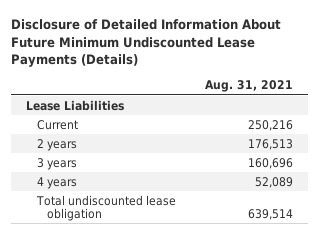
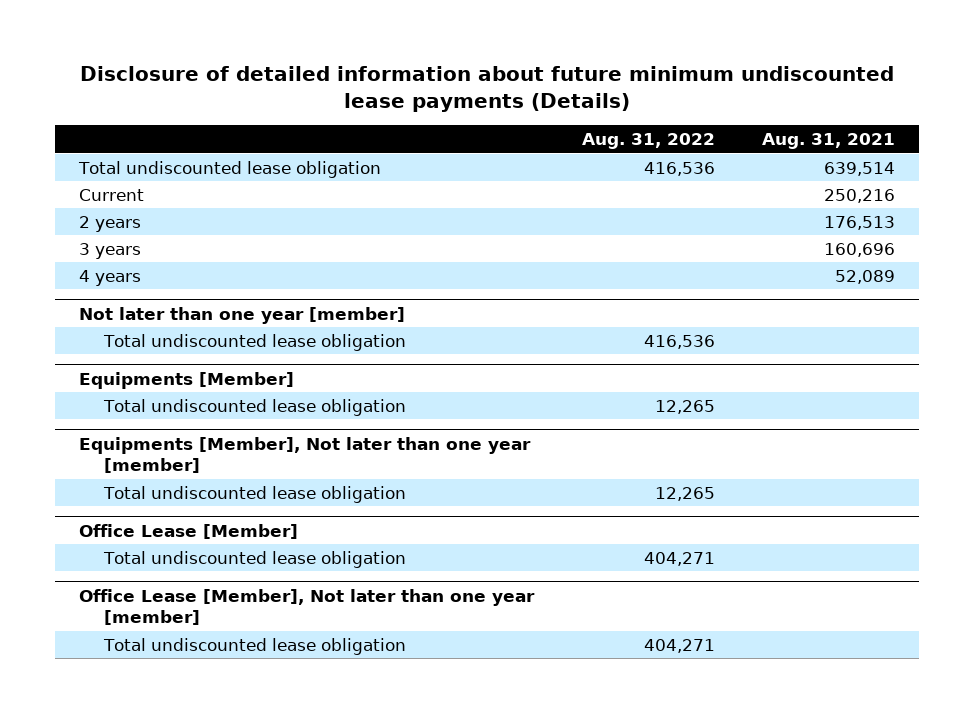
- Disclosure of Detailed Information About Future Minimum Undiscounted Lease Payments (Details)
+ Disclosure of detailed information about future minimum undiscounted lease payments (Details)
- | Aug. 31, 2021
+ | Aug. 31, 2022 | Aug. 31, 2021
- Lease Liabilities
moved up: Total undiscounted lease obligation | 416,536 | 639,514
+ Not later than one year [member]
+ Total undiscounted lease obligation | 416,536 |
+ Equipments [Member]
+ Total undiscounted lease obligation | 12,265 |
+ Equipments [Member], Not later than one year [member]
+ Total undiscounted lease obligation | 12,265 |
+ Office Lease [Member]
+ Total undiscounted lease obligation | 404,271 |
+ Office Lease [Member], Not later than one year [member]
+ Total undiscounted lease obligation | 404,271 |

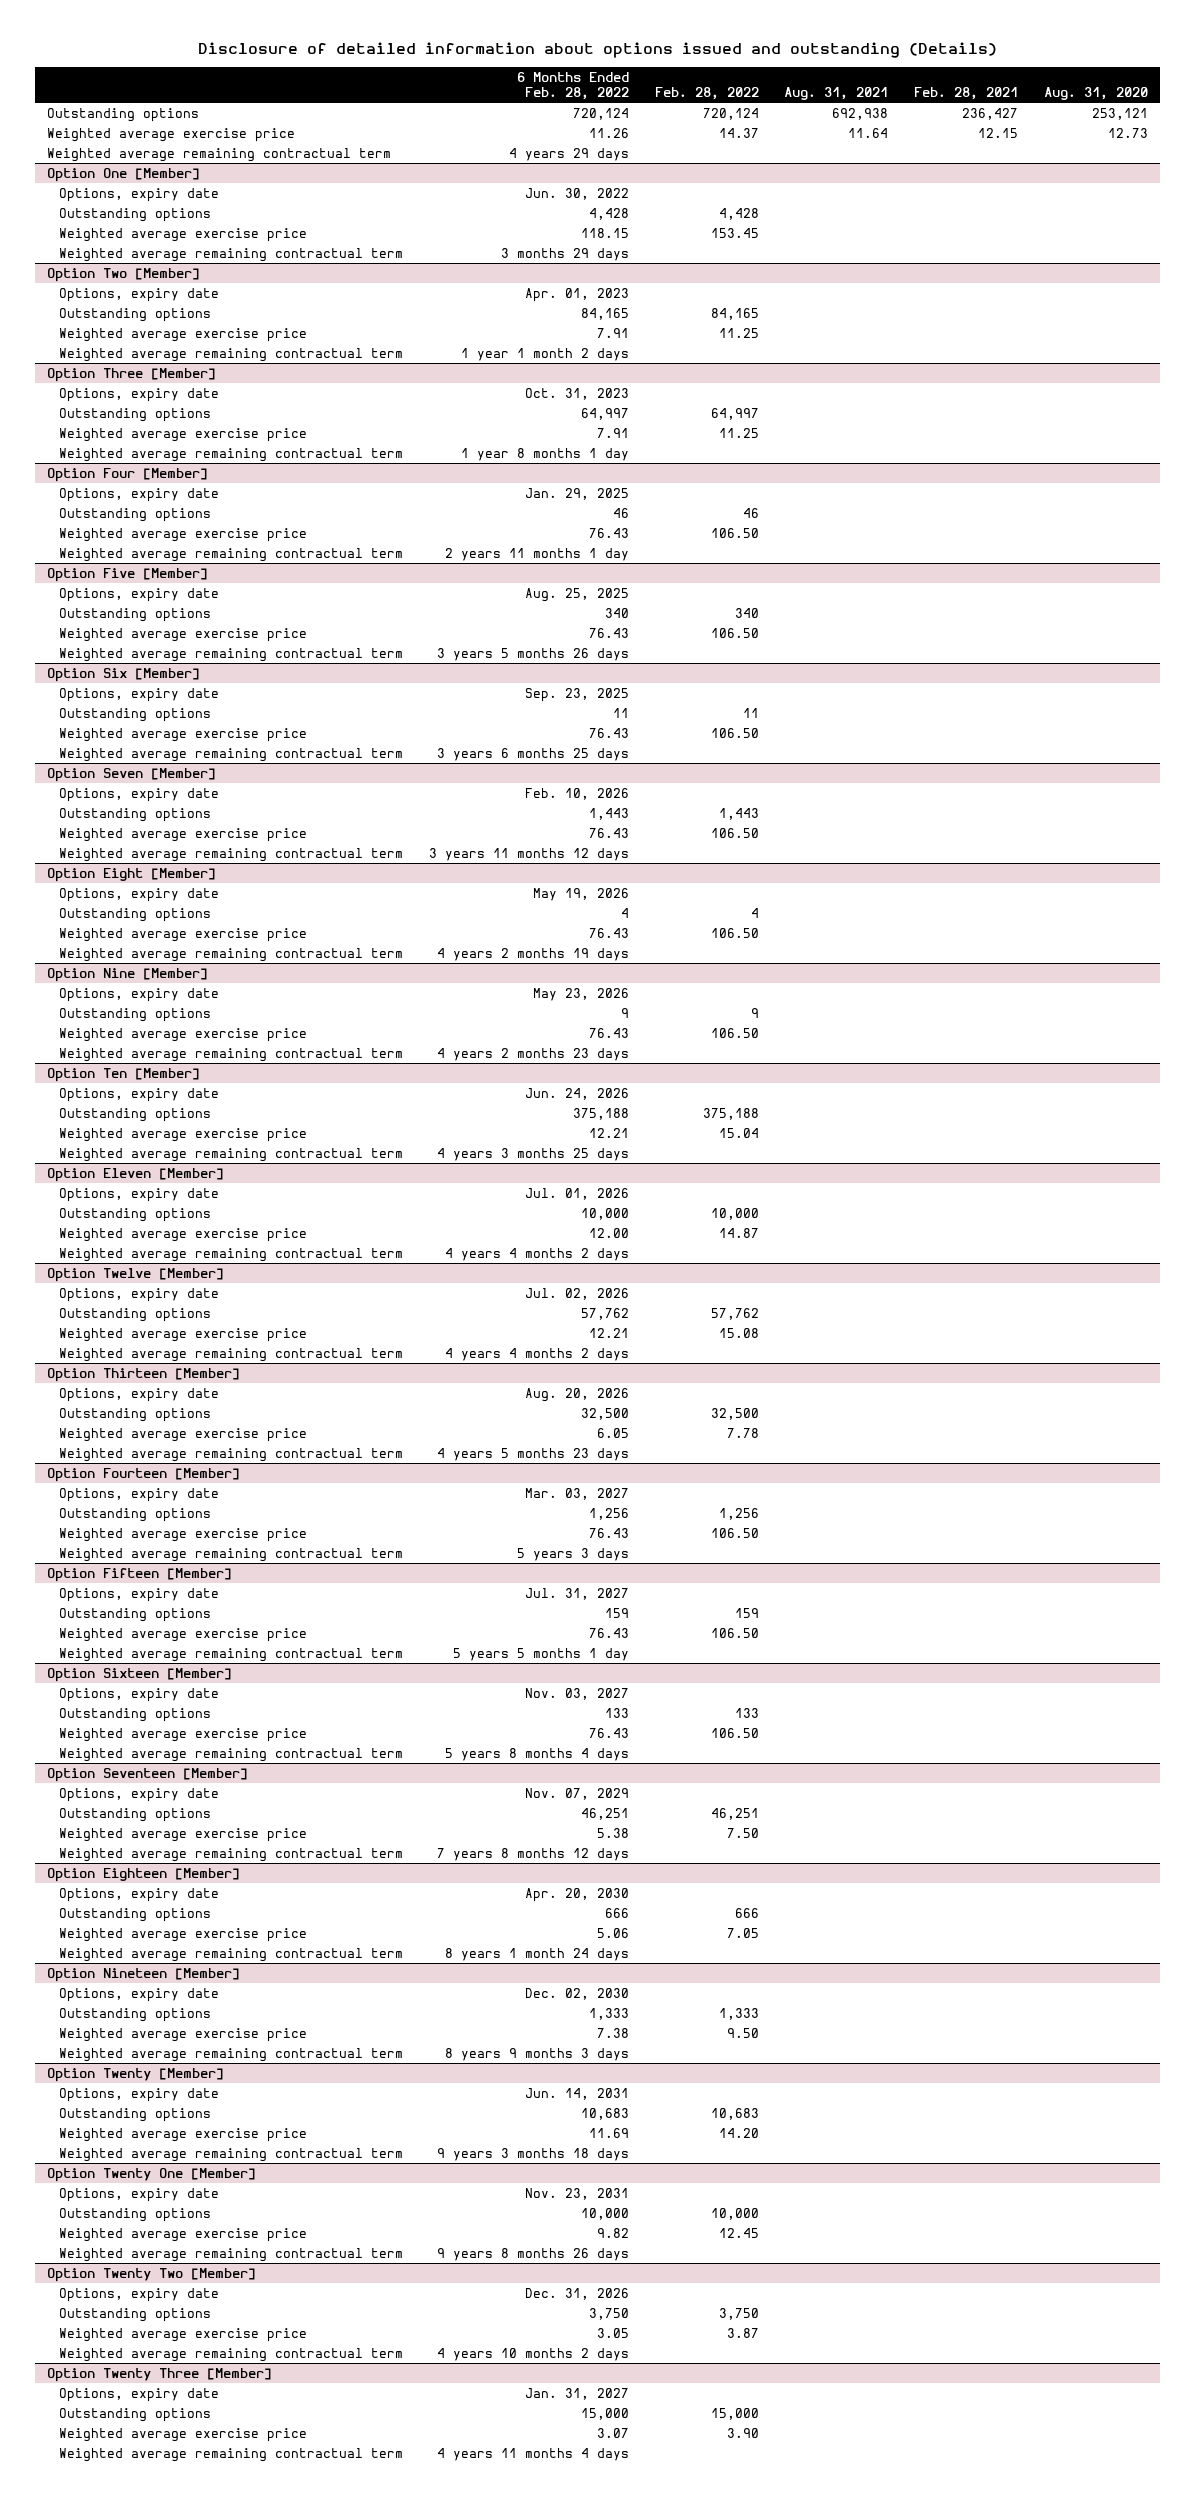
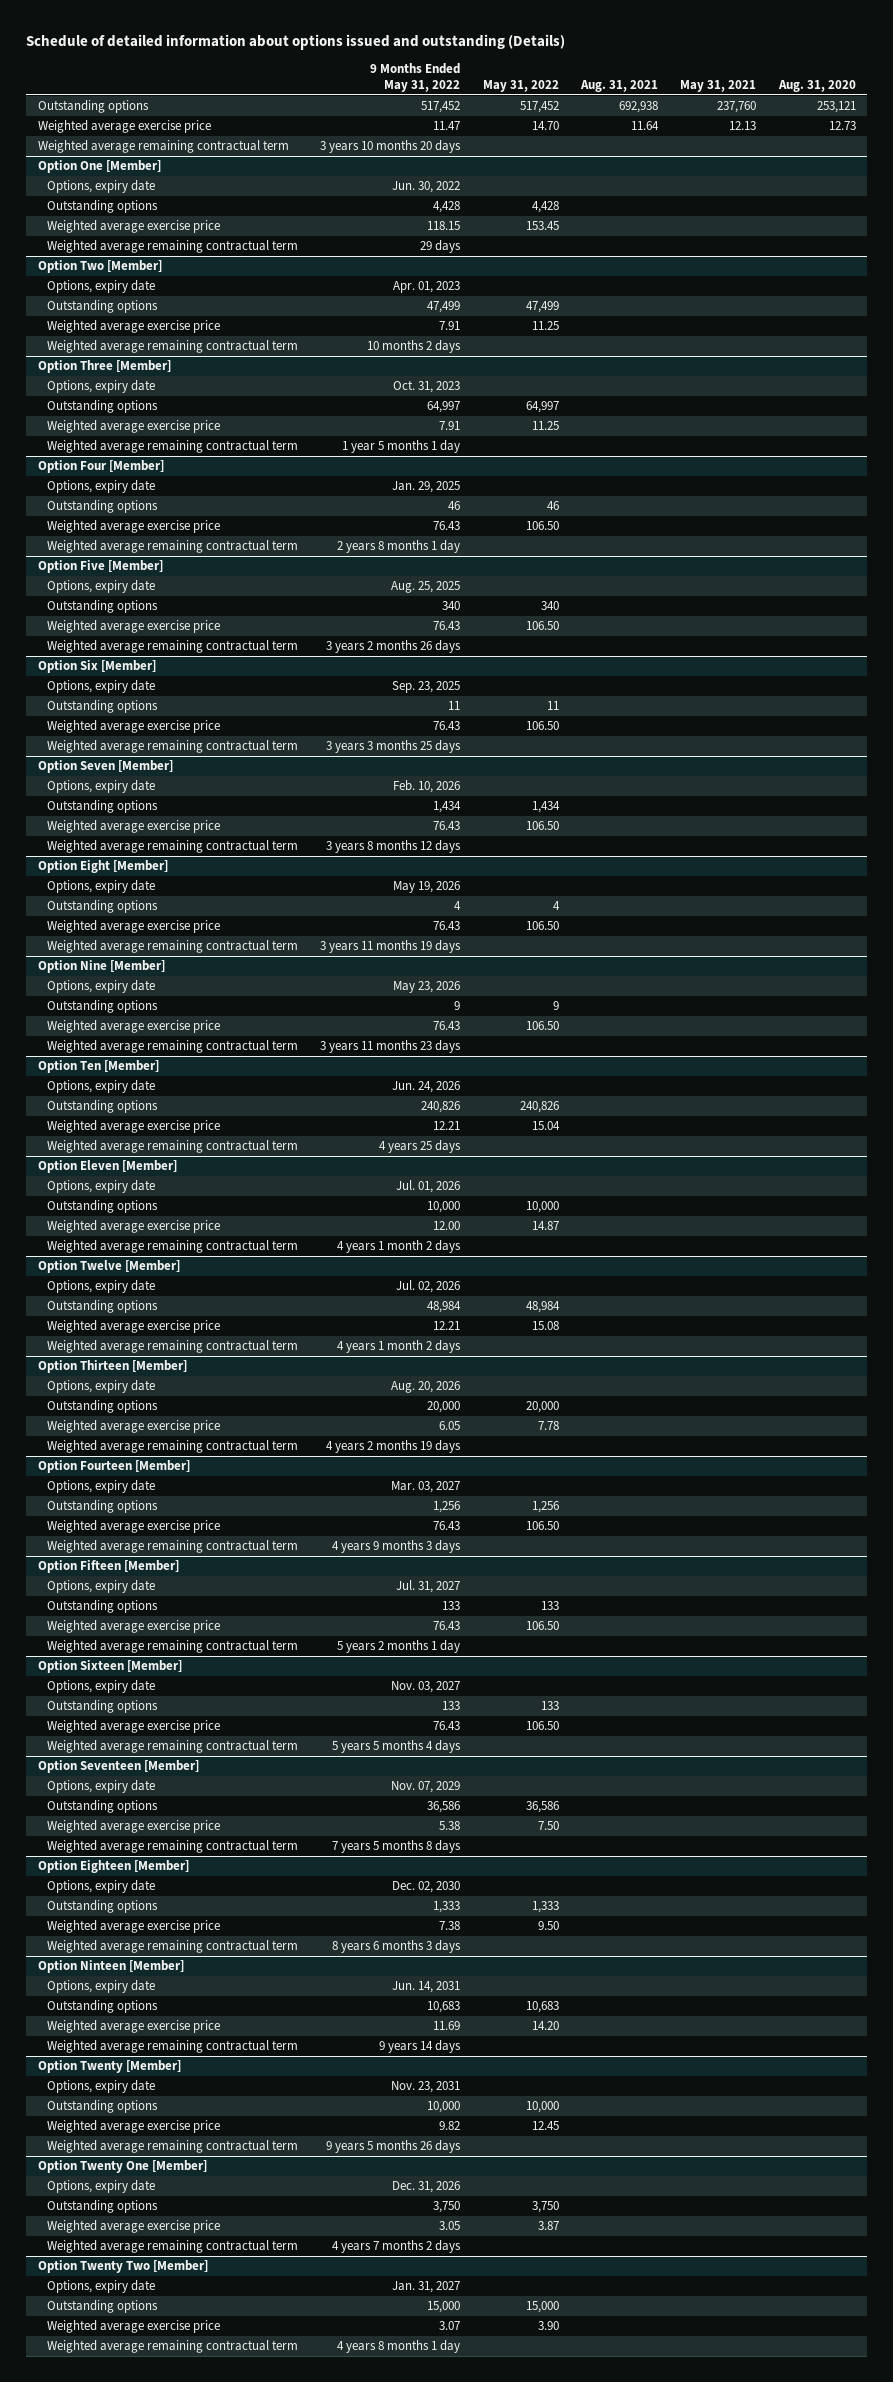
- Disclosure of detailed information about options issued and outstanding (Details)
+ Schedule of detailed information about options issued and outstanding (Details)
- | 6 Months Ended Feb. 28, 2022 | Feb. 28, 2022 | Aug. 31, 2021 | Feb. 28, 2021 | Aug. 31, 2020
+ | 9 Months Ended May 31, 2022 | May 31, 2022 | Aug. 31, 2021 | May 31, 2021 | Aug. 31, 2020
- Option Nineteen [Member]
+ Option Ninteen [Member]
- Option Twenty Three [Member]
- Options, expiry date | Jan. 31, 2027 | | | |
- Outstanding options | 15,000 | 15,000 | | |
- Weighted average exercise price | 3.07 | 3.90 | | |
- Weighted average remaining contractual term | 4 years 11 months 4 days | | | |

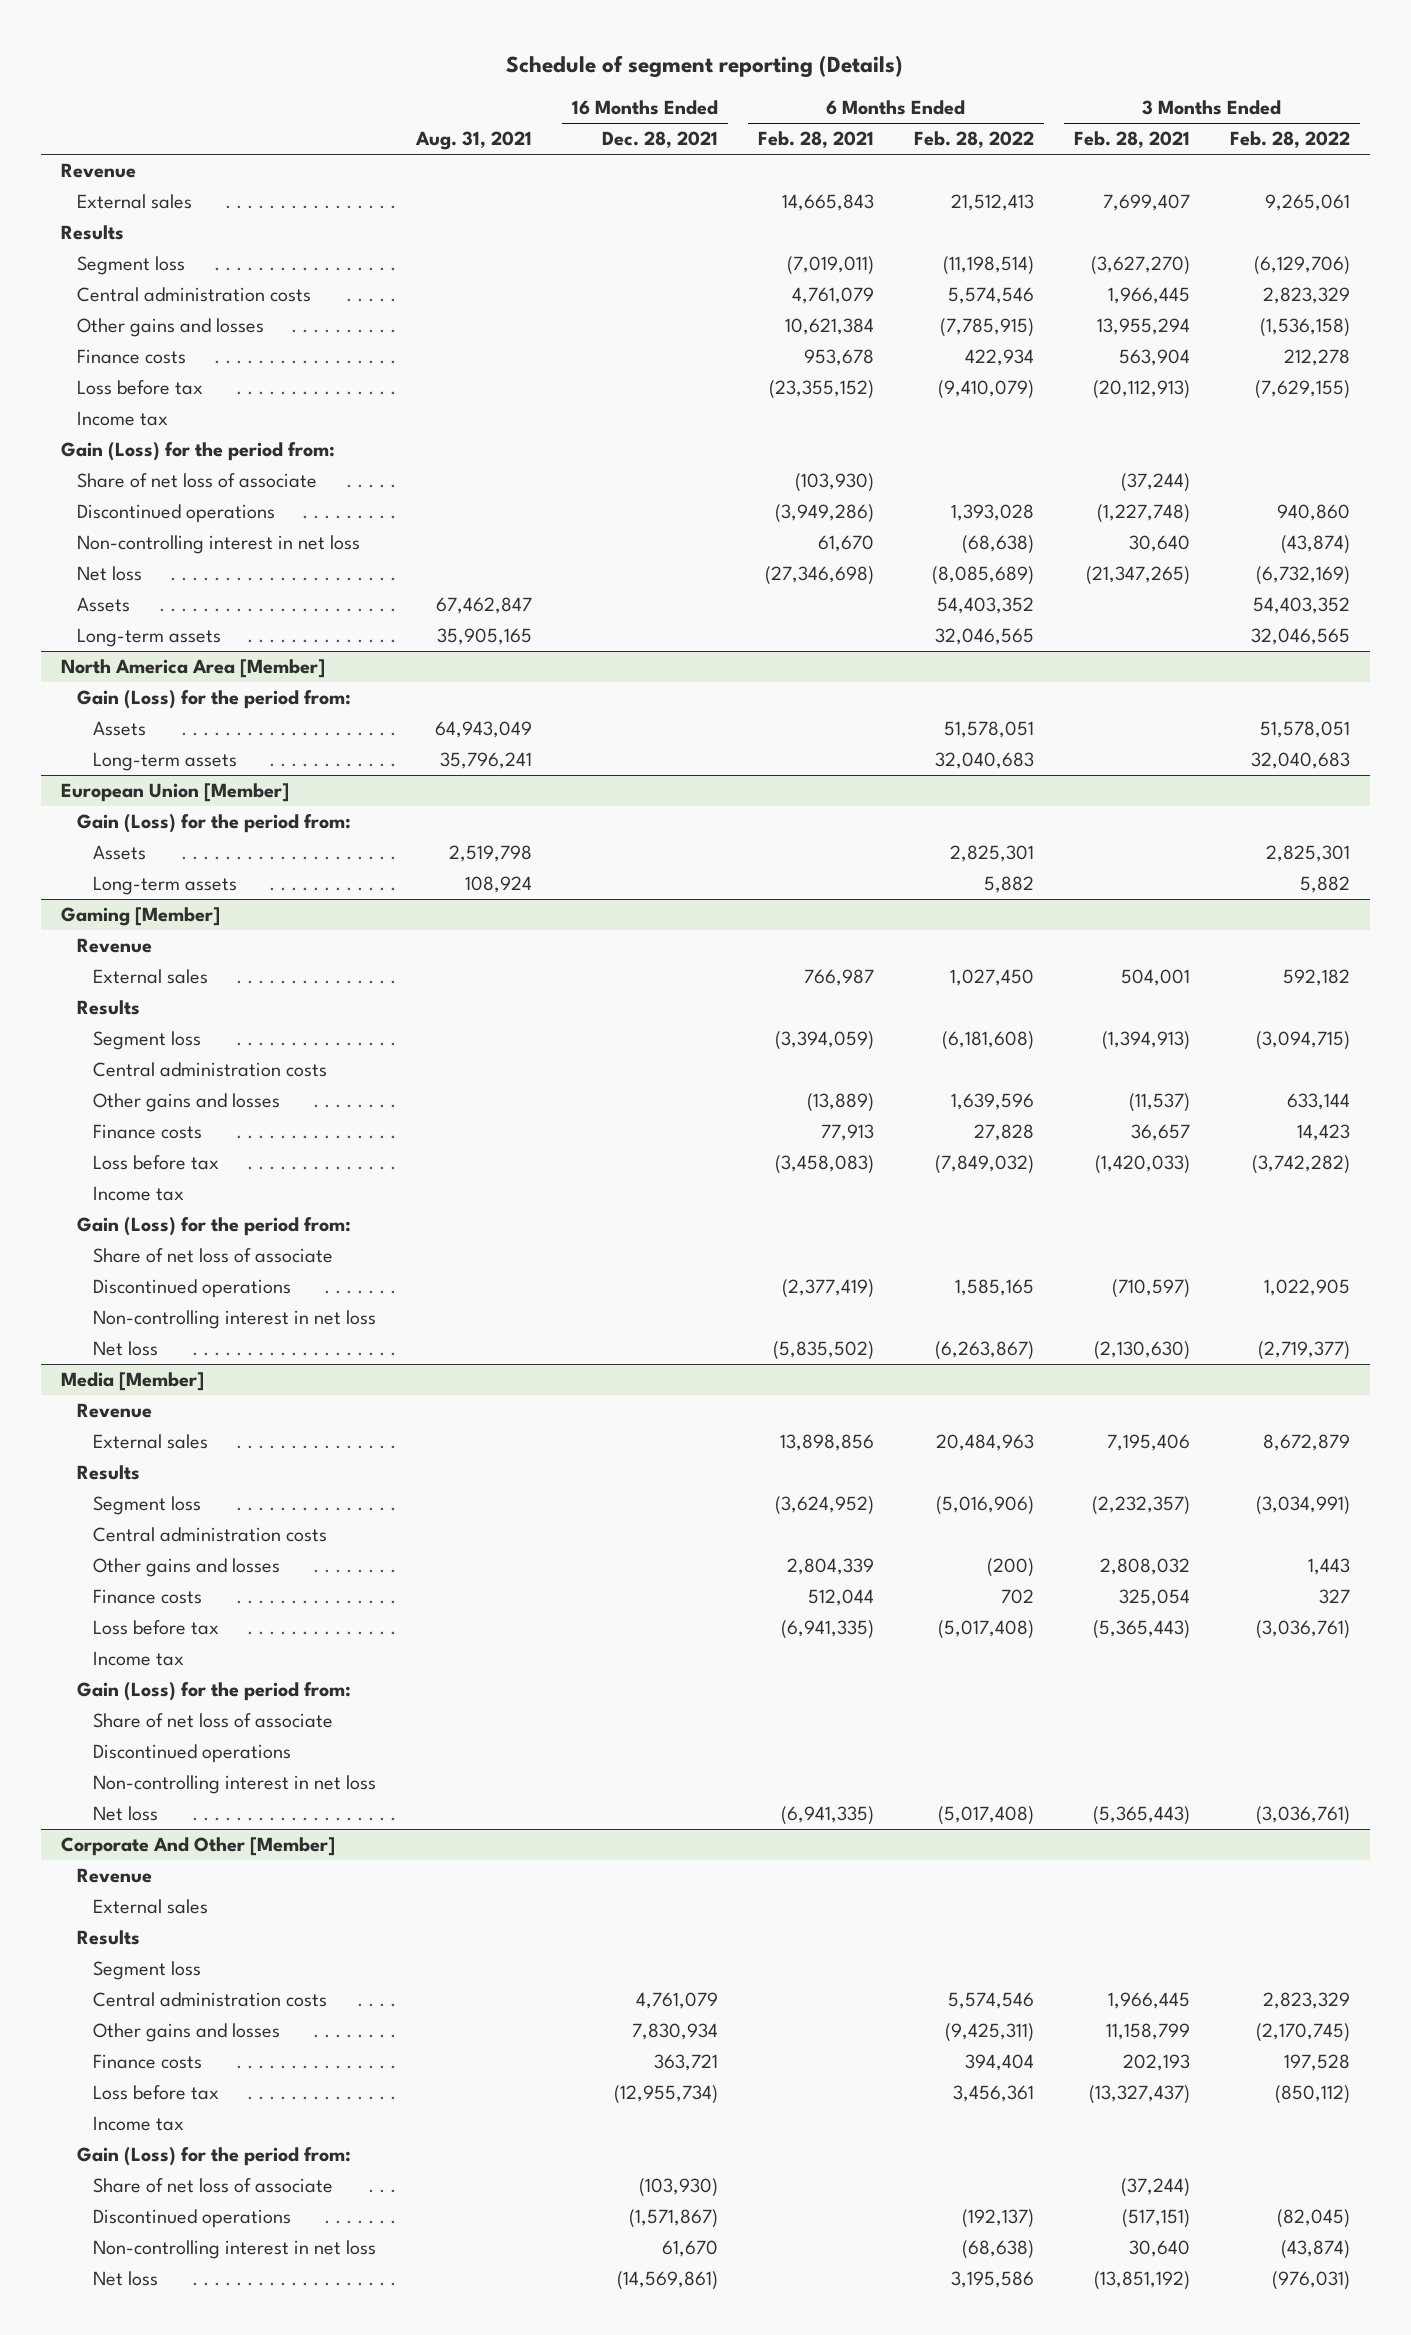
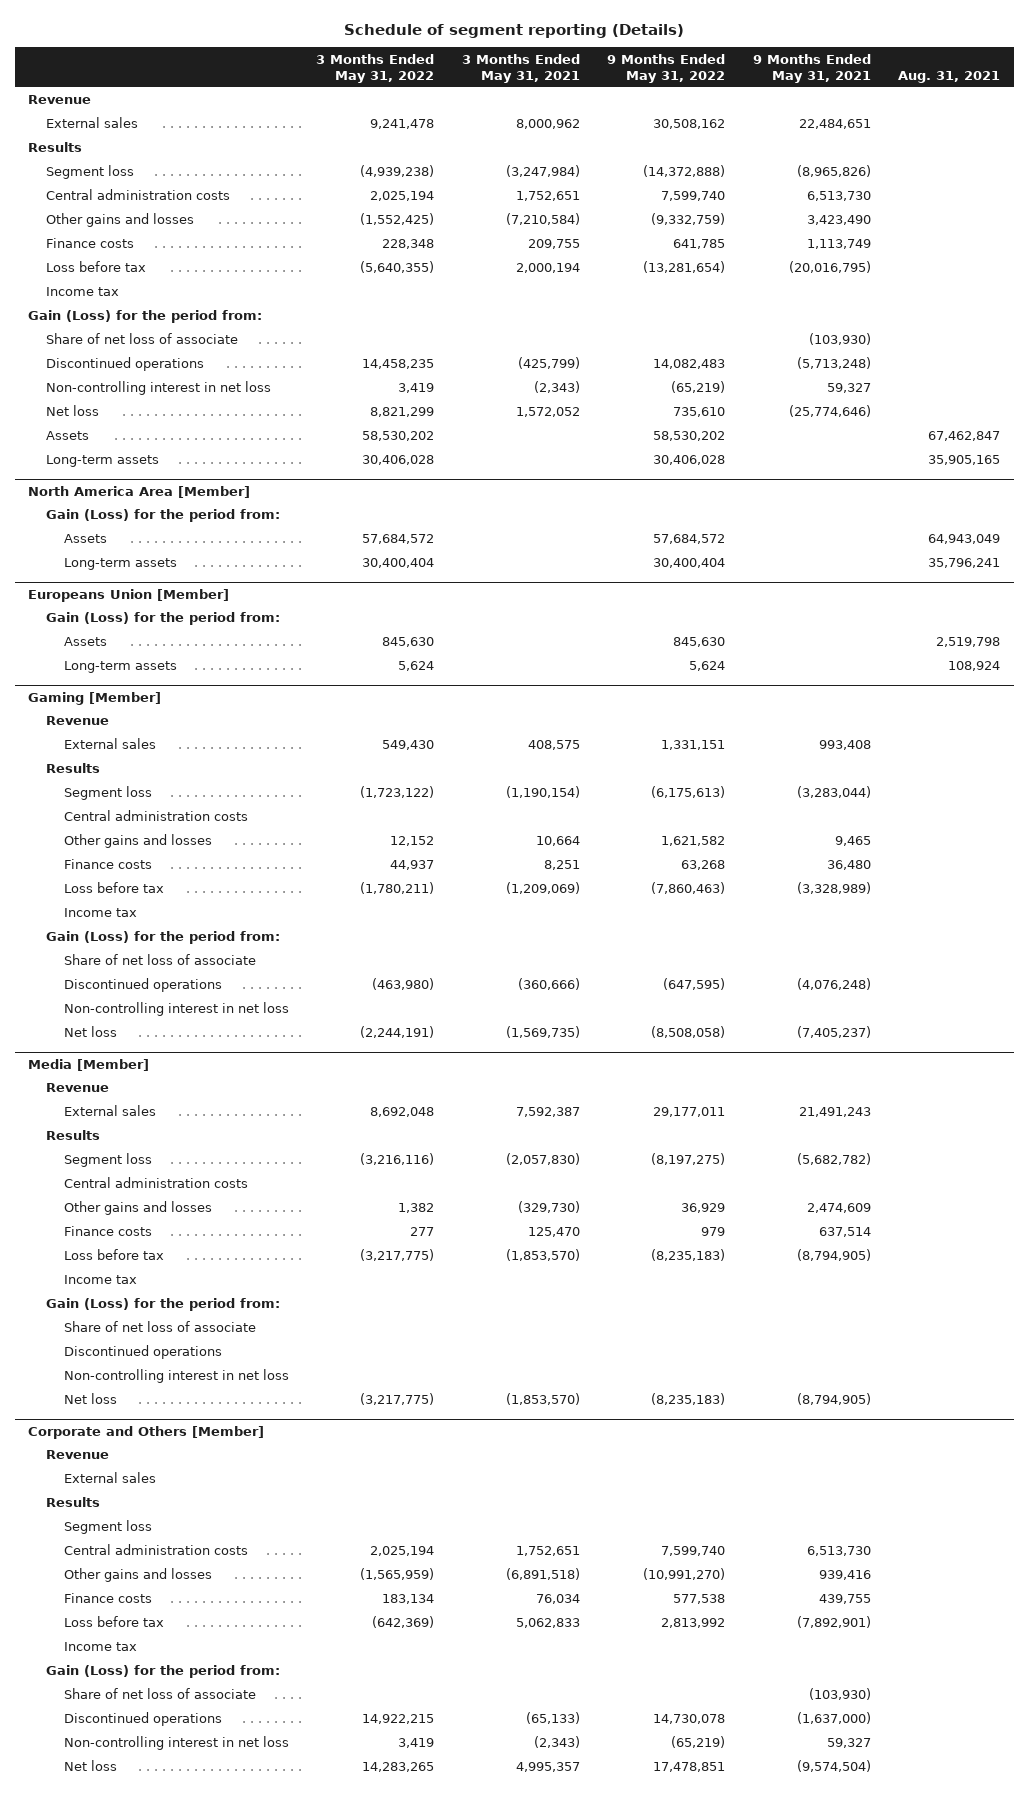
- | Aug. 31, 2021 | 16 Months Ended Dec. 28, 2021 | 6 Months Ended Feb. 28, 2021 | 6 Months Ended Feb. 28, 2022 | 3 Months Ended Feb. 28, 2021 | 3 Months Ended Feb. 28, 2022
+ | 3 Months Ended May 31, 2022 | 3 Months Ended May 31, 2021 | 9 Months Ended May 31, 2022 | 9 Months Ended May 31, 2021 | Aug. 31, 2021
- European Union [Member]
+ Europeans Union [Member]
- Corporate And Other [Member]
+ Corporate and Others [Member]

